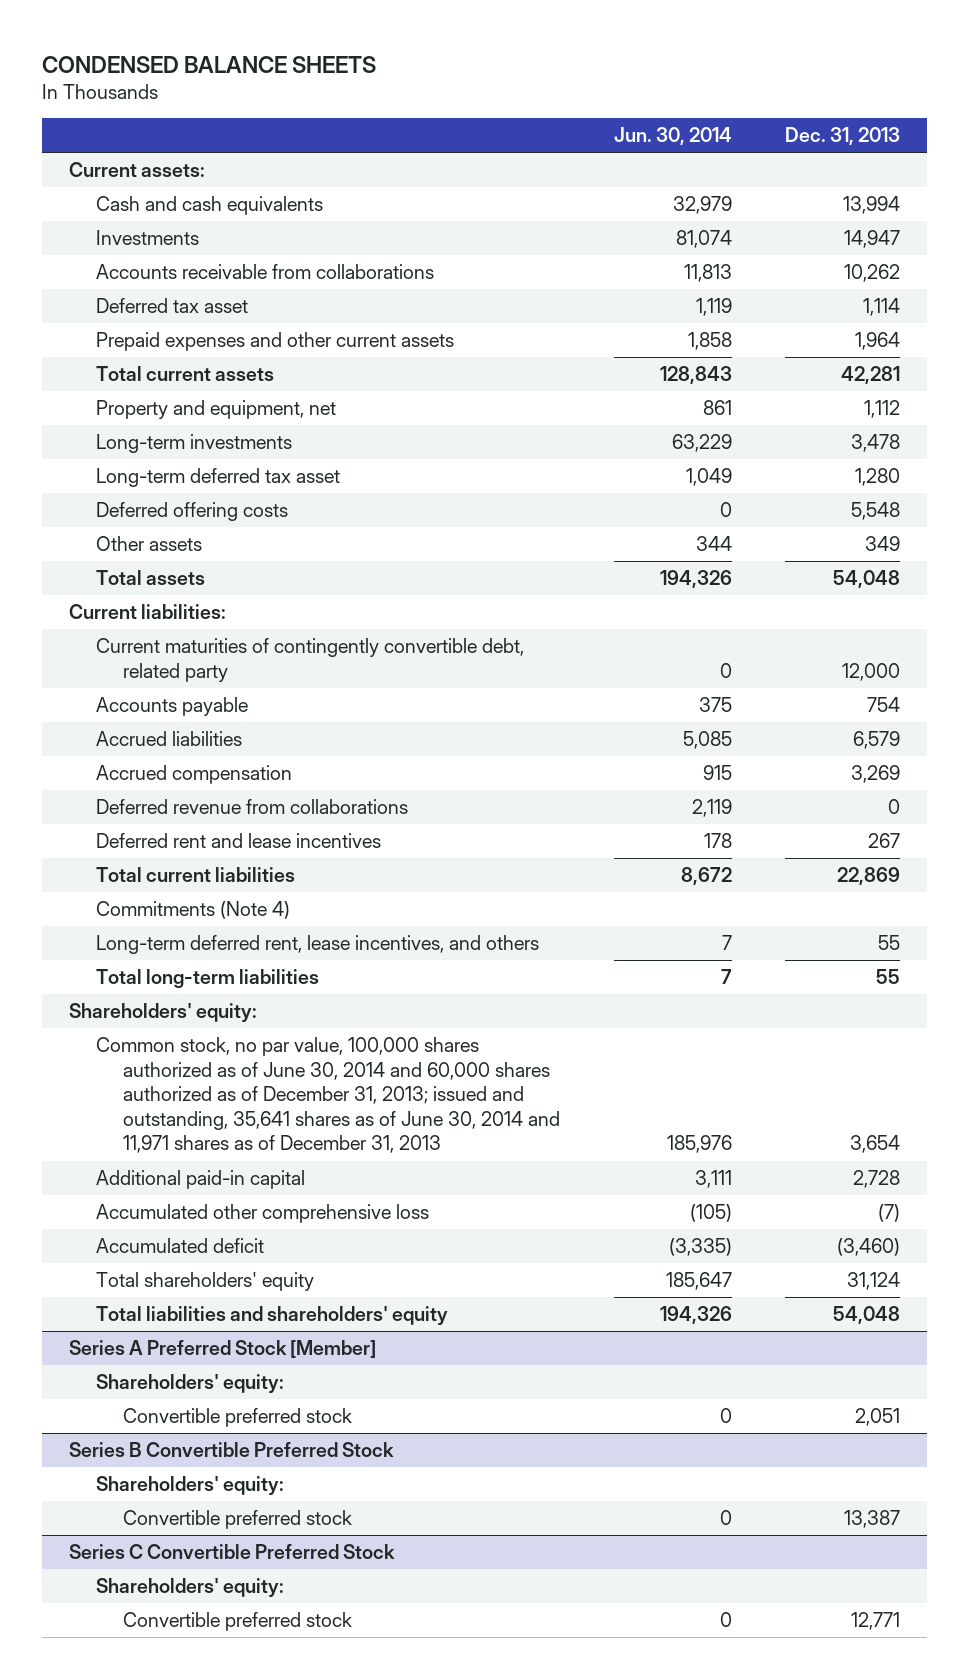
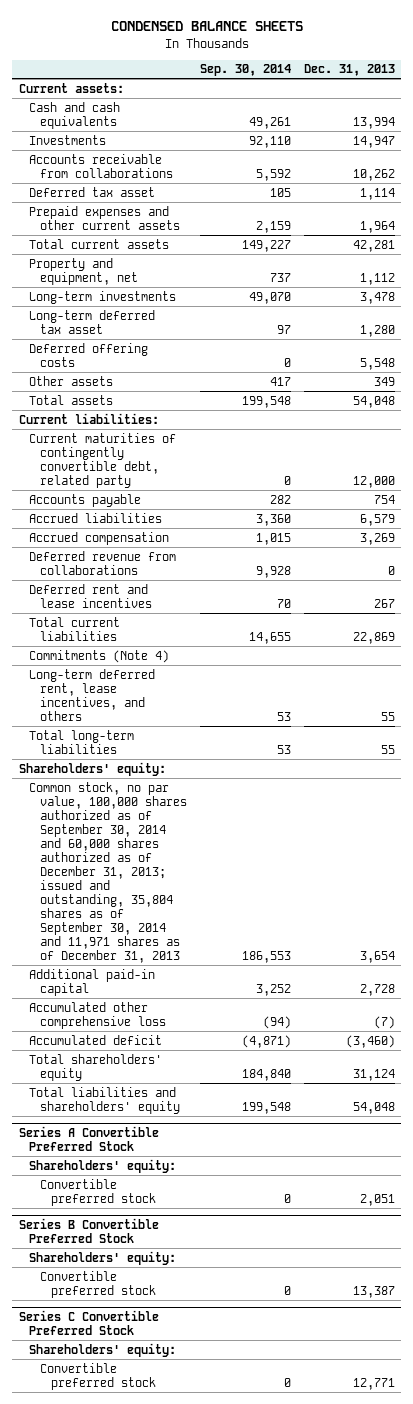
- | Jun. 30, 2014 | Dec. 31, 2013
+ | Sep. 30, 2014 | Dec. 31, 2013
- Common stock, no par value, 100,000 shares authorized as of June 30, 2014 and 60,000 shares authorized as of December 31, 2013; issued and outstanding, 35,641 shares as of June 30, 2014 and 11,971 shares as of December 31, 2013 | 185,976 | 3,654
+ Common stock, no par value, 100,000 shares authorized as of September 30, 2014 and 60,000 shares authorized as of December 31, 2013; issued and outstanding, 35,804 shares as of September 30, 2014 and 11,971 shares as of December 31, 2013 | 186,553 | 3,654
- Series A Preferred Stock [Member]
+ Series A Convertible Preferred Stock

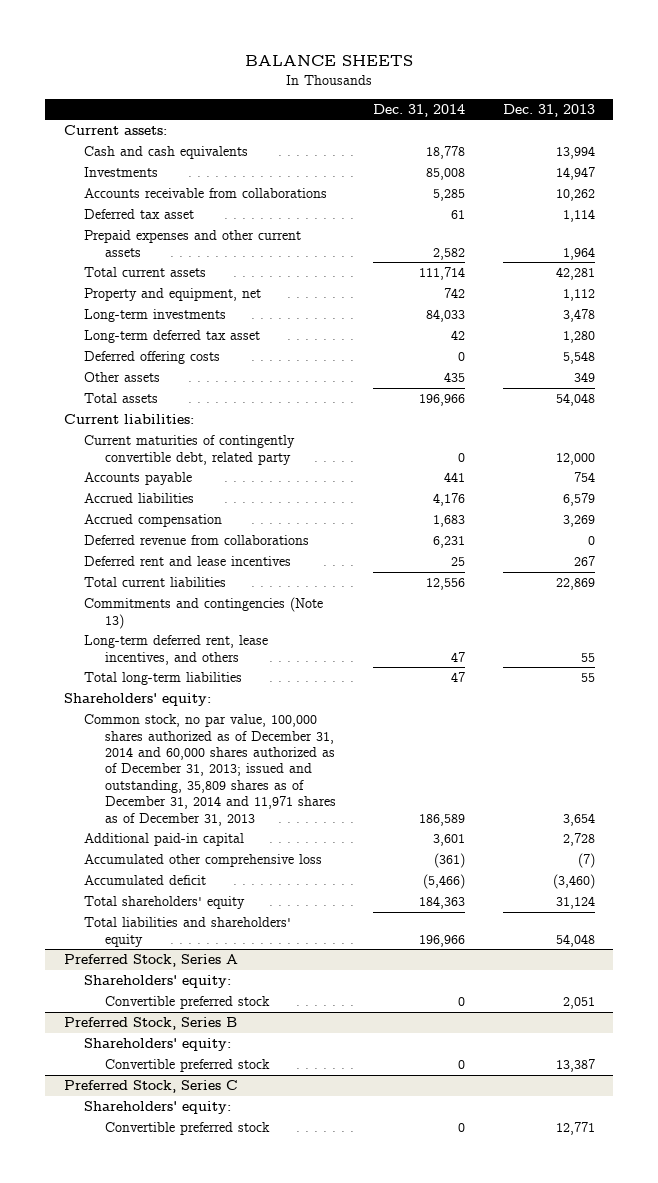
- CONDENSED BALANCE SHEETS
+ BALANCE SHEETS
- | Sep. 30, 2014 | Dec. 31, 2013
+ | Dec. 31, 2014 | Dec. 31, 2013
- Commitments (Note 4)
+ Commitments and contingencies (Note 13)
- Common stock, no par value, 100,000 shares authorized as of September 30, 2014 and 60,000 shares authorized as of December 31, 2013; issued and outstanding, 35,804 shares as of September 30, 2014 and 11,971 shares as of December 31, 2013 | 186,553 | 3,654
+ Common stock, no par value, 100,000 shares authorized as of December 31, 2014 and 60,000 shares authorized as of December 31, 2013; issued and outstanding, 35,809 shares as of December 31, 2014 and 11,971 shares as of December 31, 2013 | 186,589 | 3,654
- Series A Convertible Preferred Stock
+ Preferred Stock, Series A
- Series B Convertible Preferred Stock
+ Preferred Stock, Series B
- Series C Convertible Preferred Stock
+ Preferred Stock, Series C

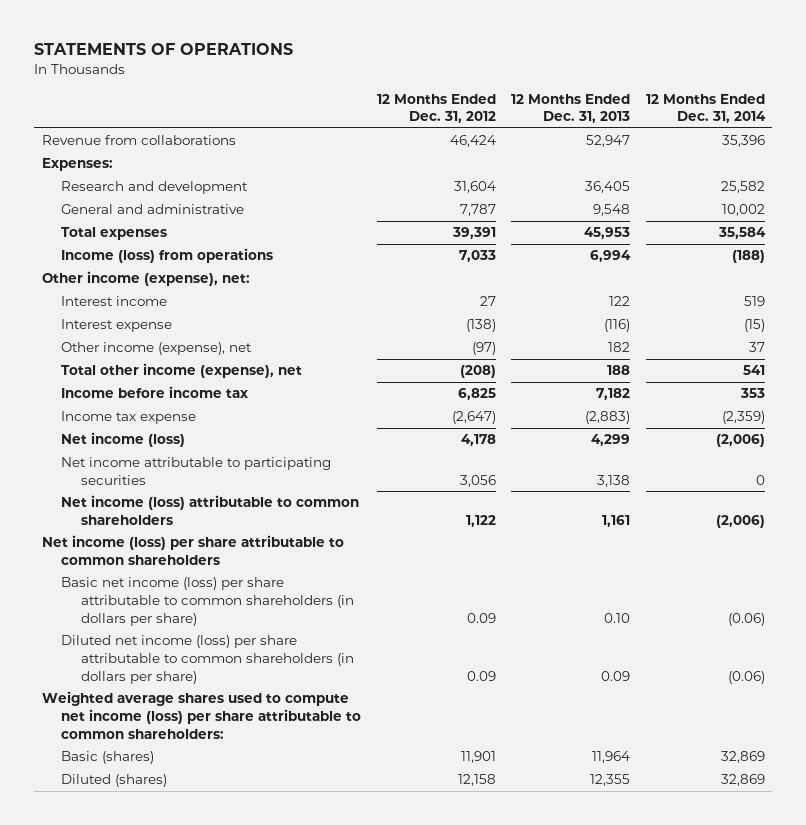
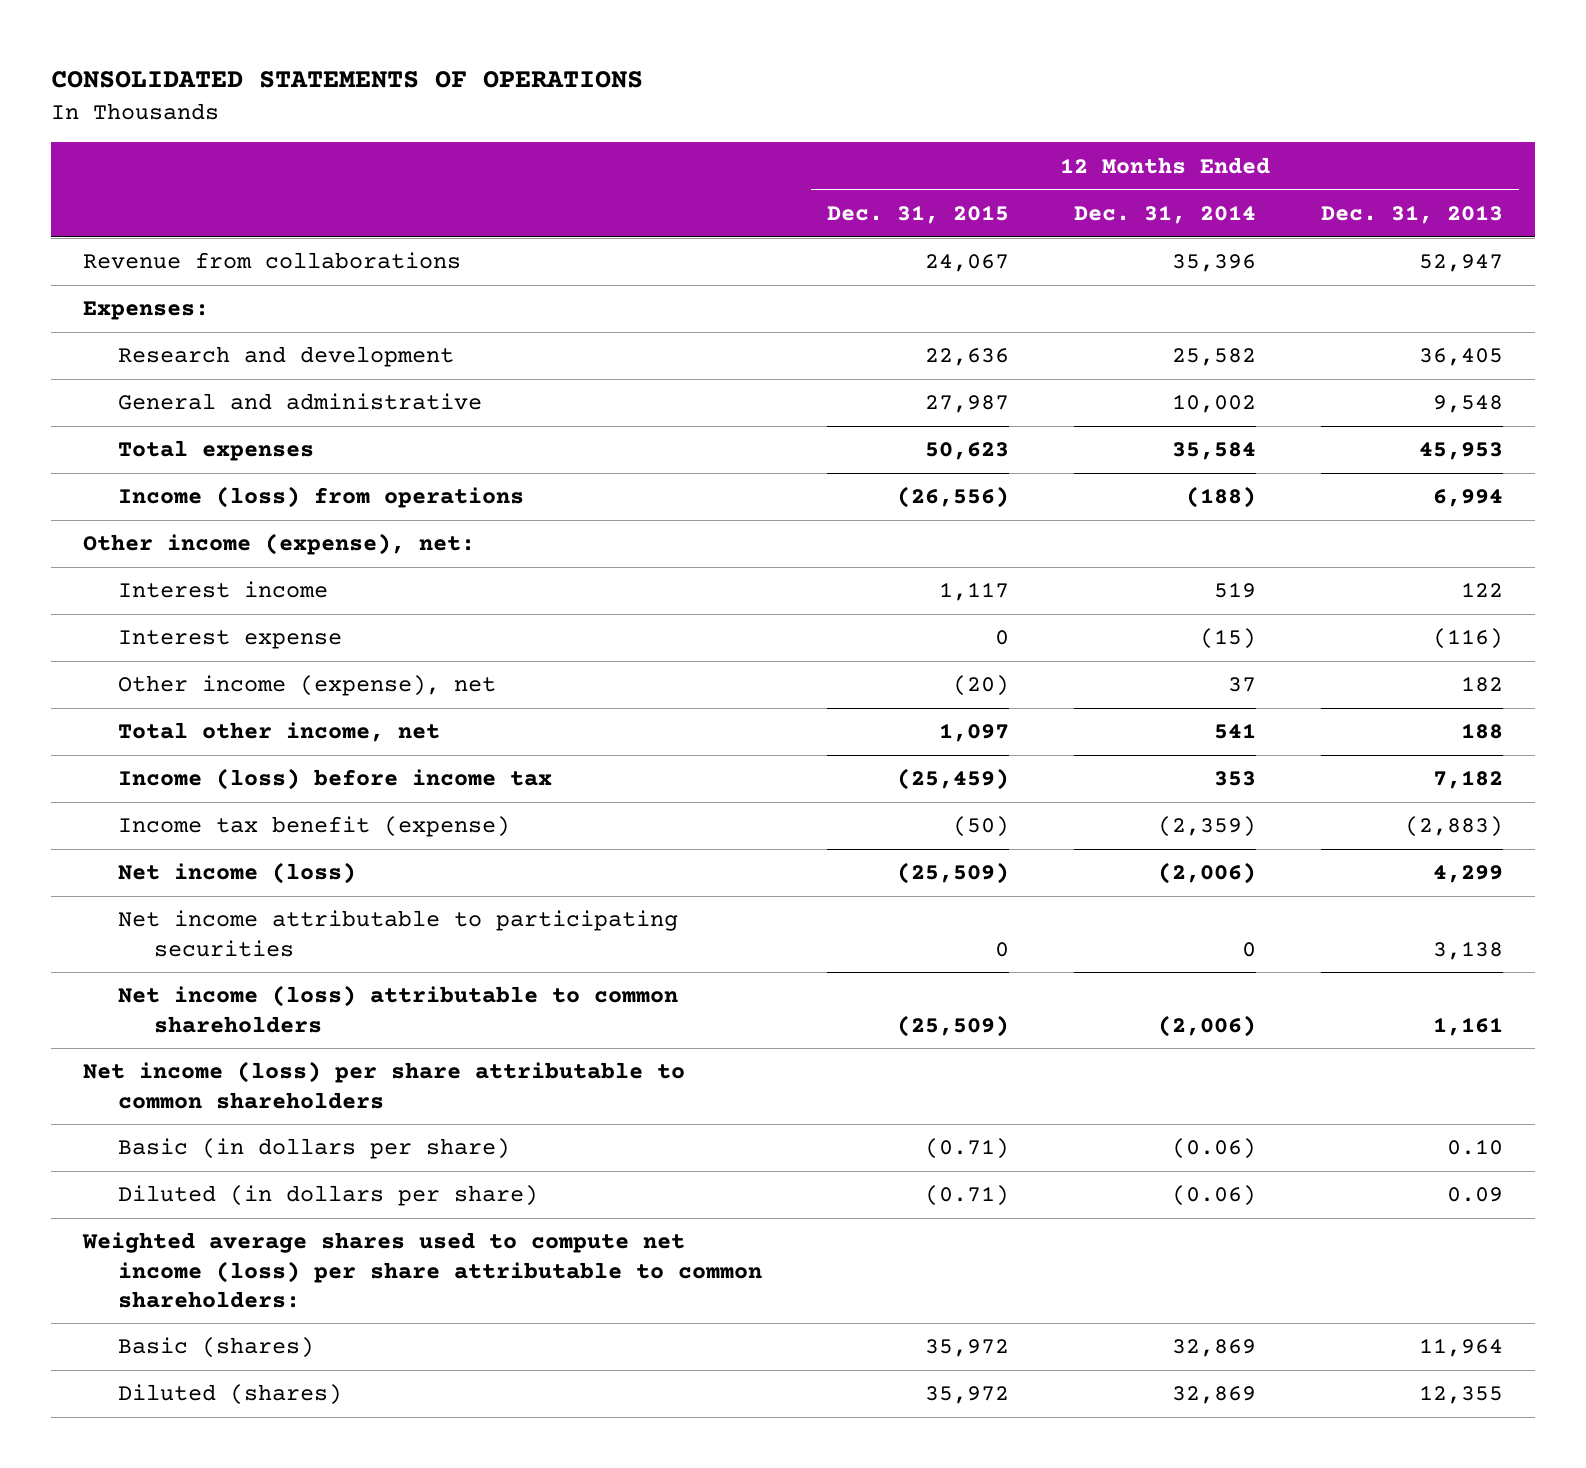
- STATEMENTS OF OPERATIONS
+ CONSOLIDATED STATEMENTS OF OPERATIONS
- | 12 Months Ended Dec. 31, 2012 | 12 Months Ended Dec. 31, 2013 | 12 Months Ended Dec. 31, 2014
+ | 12 Months Ended Dec. 31, 2015 | 12 Months Ended Dec. 31, 2014 | 12 Months Ended Dec. 31, 2013
- Total other income (expense), net | (208) | 188 | 541
- Income before income tax | 6,825 | 7,182 | 353
- Income tax expense | (2,647) | (2,883) | (2,359)
+ Total other income, net | 1,097 | 541 | 188
+ Income (loss) before income tax | (25,459) | 353 | 7,182
+ Income tax benefit (expense) | (50) | (2,359) | (2,883)
- Basic net income (loss) per share attributable to common shareholders (in dollars per share) | 0.09 | 0.10 | (0.06)
- Diluted net income (loss) per share attributable to common shareholders (in dollars per share) | 0.09 | 0.09 | (0.06)
+ Basic (in dollars per share) | (0.71) | (0.06) | 0.10
+ Diluted (in dollars per share) | (0.71) | (0.06) | 0.09

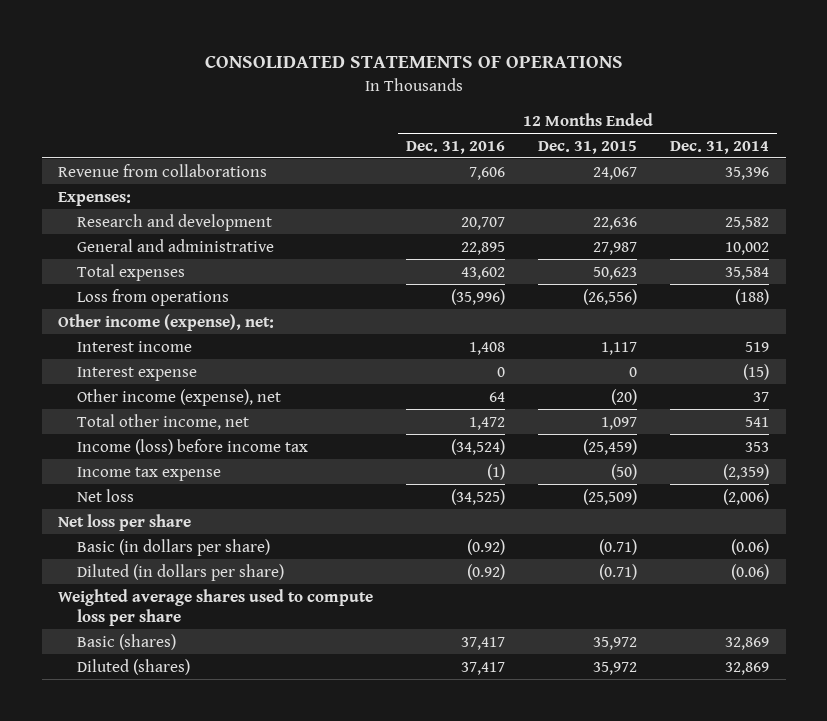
- | 12 Months Ended Dec. 31, 2015 | 12 Months Ended Dec. 31, 2014 | 12 Months Ended Dec. 31, 2013
+ | 12 Months Ended Dec. 31, 2016 | 12 Months Ended Dec. 31, 2015 | 12 Months Ended Dec. 31, 2014
- Income (loss) from operations | (26,556) | (188) | 6,994
+ Loss from operations | (35,996) | (26,556) | (188)
- Income tax benefit (expense) | (50) | (2,359) | (2,883)
- Net income (loss) | (25,509) | (2,006) | 4,299
- Net income attributable to participating securities | 0 | 0 | 3,138
- Net income (loss) attributable to common shareholders | (25,509) | (2,006) | 1,161
- Net income (loss) per share attributable to common shareholders
+ Income tax expense | (1) | (50) | (2,359)
+ Net loss | (34,525) | (25,509) | (2,006)
+ Net loss per share
- Weighted average shares used to compute net income (loss) per share attributable to common shareholders:
+ Weighted average shares used to compute loss per share

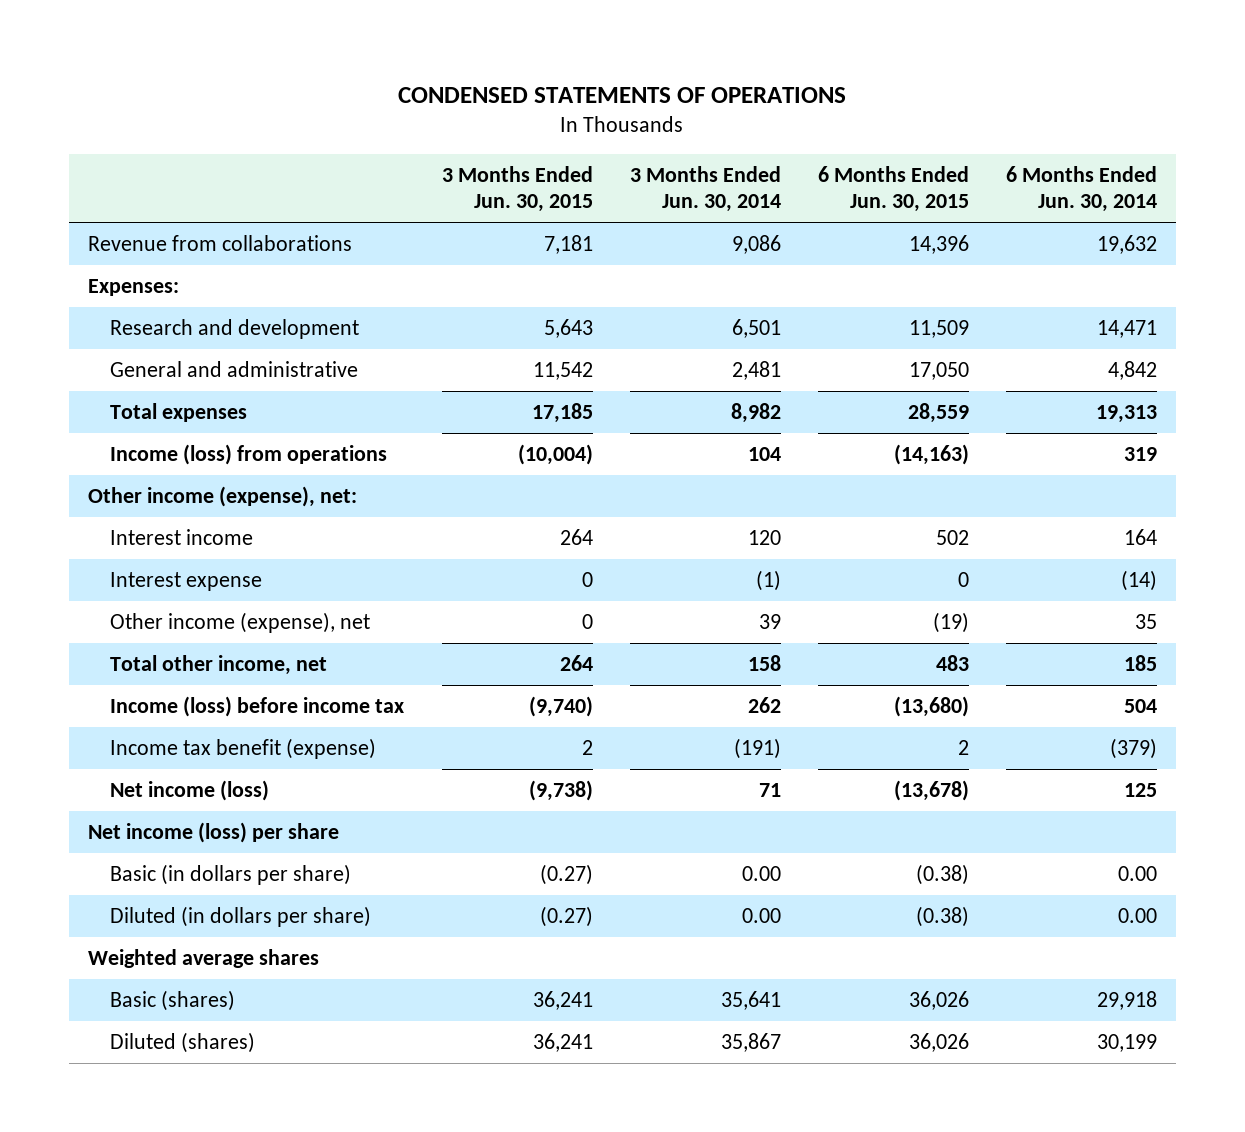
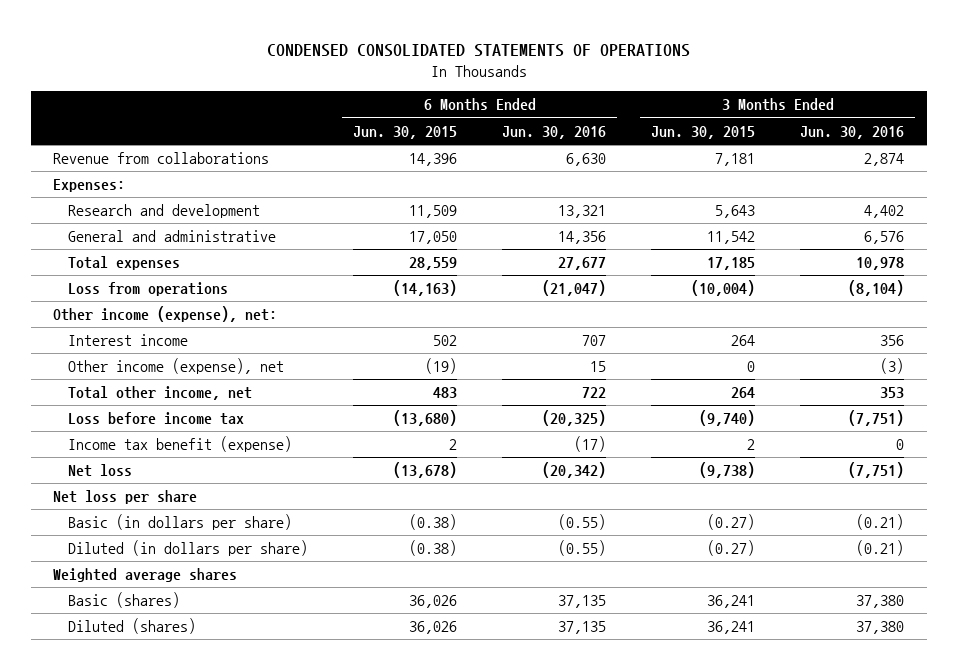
- CONDENSED STATEMENTS OF OPERATIONS
+ CONDENSED CONSOLIDATED STATEMENTS OF OPERATIONS
- | 3 Months Ended Jun. 30, 2015 | 3 Months Ended Jun. 30, 2014 | 6 Months Ended Jun. 30, 2015 | 6 Months Ended Jun. 30, 2014
+ | 6 Months Ended Jun. 30, 2015 | 6 Months Ended Jun. 30, 2016 | 3 Months Ended Jun. 30, 2015 | 3 Months Ended Jun. 30, 2016
- Income (loss) from operations | (10,004) | 104 | (14,163) | 319
+ Loss from operations | (14,163) | (21,047) | (10,004) | (8,104)
- Interest expense | 0 | (1) | 0 | (14)
- Income (loss) before income tax | (9,740) | 262 | (13,680) | 504
+ Loss before income tax | (13,680) | (20,325) | (9,740) | (7,751)
- Net income (loss) | (9,738) | 71 | (13,678) | 125
- Net income (loss) per share
+ Net loss | (13,678) | (20,342) | (9,738) | (7,751)
+ Net loss per share

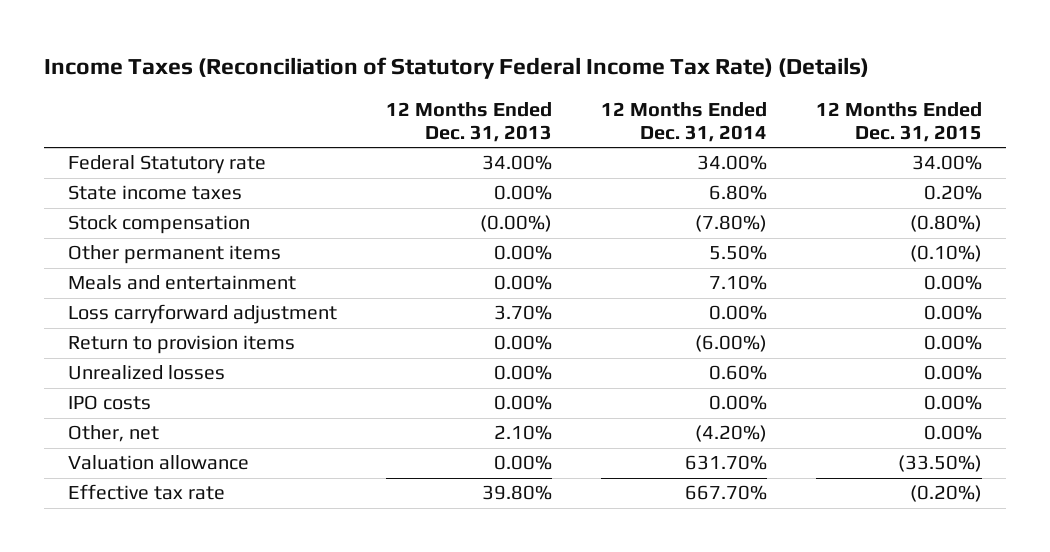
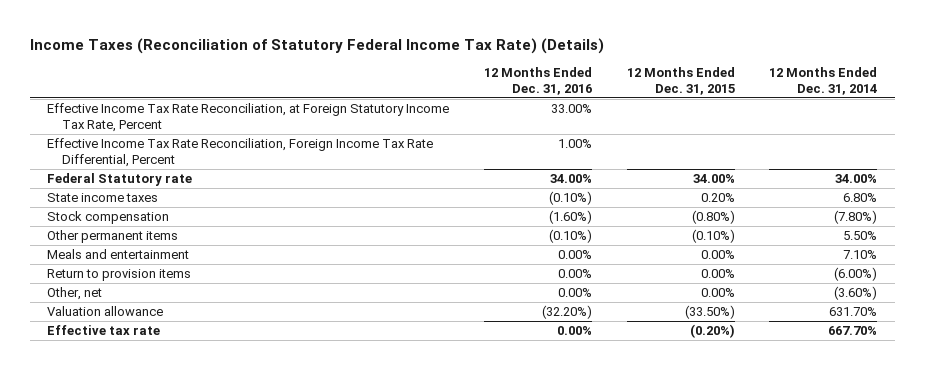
- | 12 Months Ended Dec. 31, 2013 | 12 Months Ended Dec. 31, 2014 | 12 Months Ended Dec. 31, 2015
+ | 12 Months Ended Dec. 31, 2016 | 12 Months Ended Dec. 31, 2015 | 12 Months Ended Dec. 31, 2014
+ Effective Income Tax Rate Reconciliation, at Foreign Statutory Income Tax Rate, Percent | 33.00% | |
+ Effective Income Tax Rate Reconciliation, Foreign Income Tax Rate Differential, Percent | 1.00% | |
- Loss carryforward adjustment | 3.70% | 0.00% | 0.00%
- Unrealized losses | 0.00% | 0.60% | 0.00%
- IPO costs | 0.00% | 0.00% | 0.00%
- Other, net | 2.10% | (4.20%) | 0.00%
+ Other, net | 0.00% | 0.00% | (3.60%)

